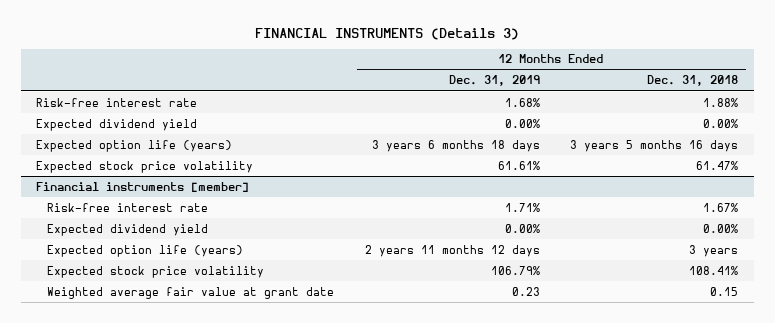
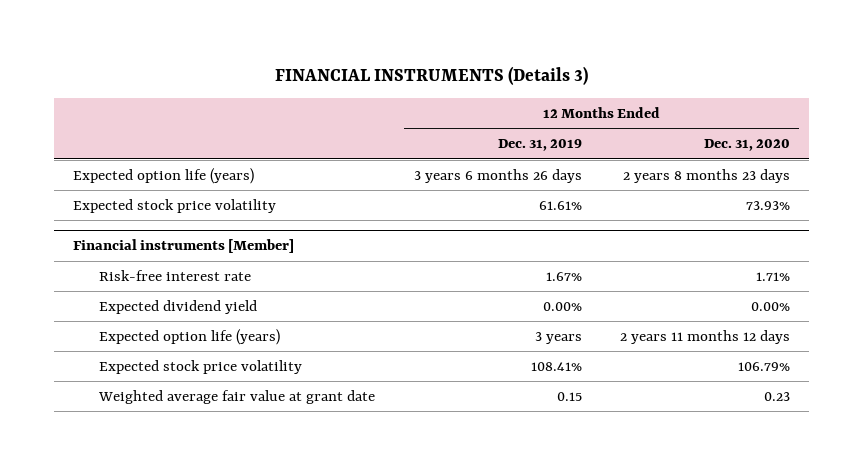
- | 12 Months Ended Dec. 31, 2019 | 12 Months Ended Dec. 31, 2018
+ | 12 Months Ended Dec. 31, 2019 | 12 Months Ended Dec. 31, 2020
- Risk-free interest rate | 1.68% | 1.88%
- Expected dividend yield | 0.00% | 0.00%
- Expected option life (years) | 3 years 6 months 18 days | 3 years 5 months 16 days
+ Expected option life (years) | 3 years 6 months 26 days | 2 years 8 months 23 days
- Financial instruments [member]
- Risk-free interest rate | 1.71% | 1.67%
+ Financial instruments [Member]
+ Risk-free interest rate | 1.67% | 1.71%
- Expected option life (years) | 2 years 11 months 12 days | 3 years
- Expected stock price volatility | 106.79% | 108.41%
- Weighted average fair value at grant date | 0.23 | 0.15
+ Expected option life (years) | 3 years | 2 years 11 months 12 days
+ Expected stock price volatility | 108.41% | 106.79%
+ Weighted average fair value at grant date | 0.15 | 0.23

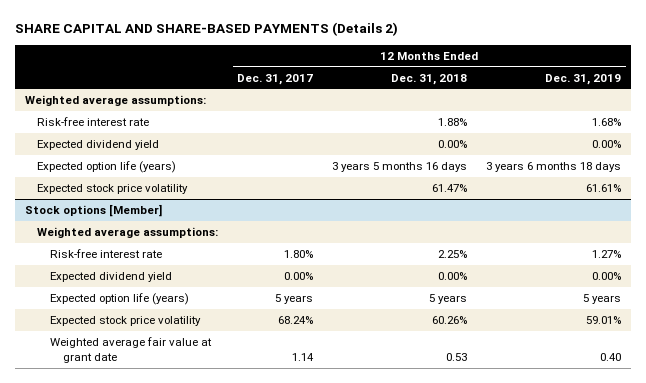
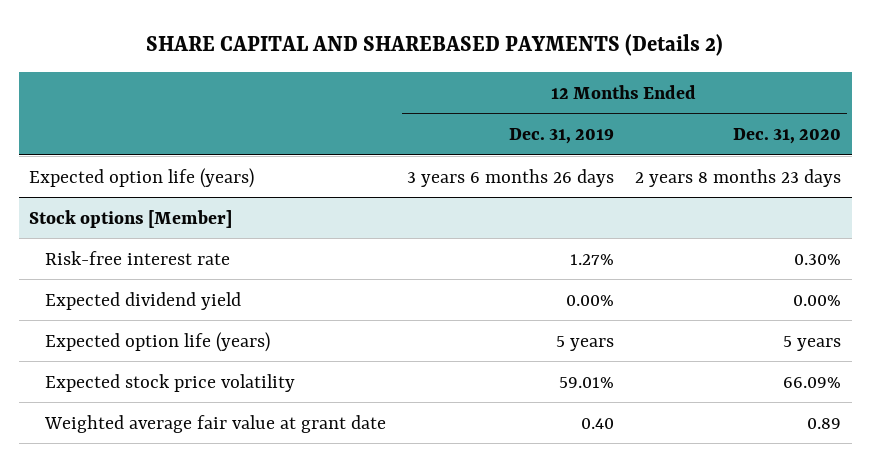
- SHARE CAPITAL AND SHARE-BASED PAYMENTS (Details 2)
+ SHARE CAPITAL AND SHAREBASED PAYMENTS (Details 2)
- | 12 Months Ended Dec. 31, 2017 | 12 Months Ended Dec. 31, 2018 | 12 Months Ended Dec. 31, 2019
+ | 12 Months Ended Dec. 31, 2019 | 12 Months Ended Dec. 31, 2020
- Weighted average assumptions:
- Risk-free interest rate | | 1.88% | 1.68%
- Expected dividend yield | | 0.00% | 0.00%
- Expected option life (years) | | 3 years 5 months 16 days | 3 years 6 months 18 days
- Expected stock price volatility | | 61.47% | 61.61%
+ Expected option life (years) | 3 years 6 months 26 days | 2 years 8 months 23 days
@ Stock options [Member]
- Weighted average assumptions:

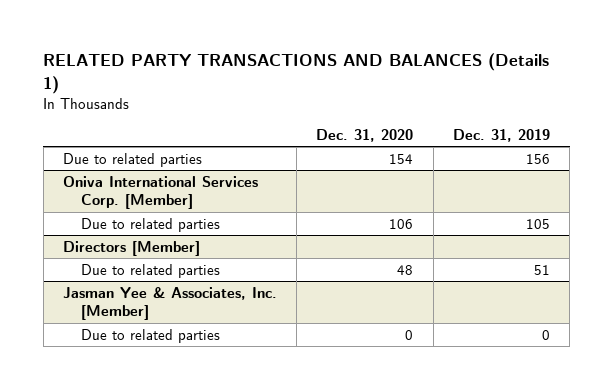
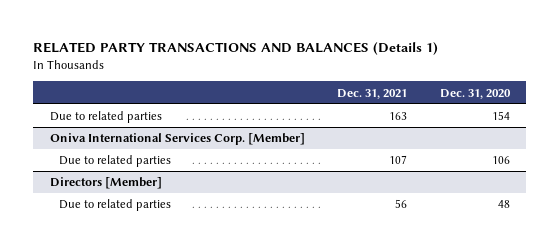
- | Dec. 31, 2020 | Dec. 31, 2019
+ | Dec. 31, 2021 | Dec. 31, 2020
- Jasman Yee & Associates, Inc. [Member]
- Due to related parties | 0 | 0

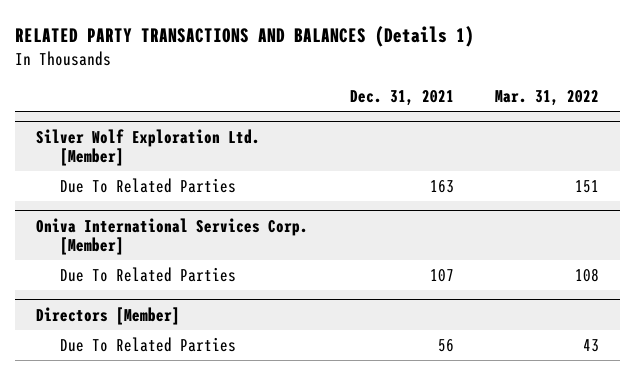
- | Dec. 31, 2021 | Dec. 31, 2020
+ | Dec. 31, 2021 | Mar. 31, 2022
- Due to related parties | 163 | 154
+ Silver Wolf Exploration Ltd. [Member]
+ Due To Related Parties | 163 | 151
@ Oniva International Services Corp. [Member]
- Due to related parties | 107 | 106
+ Due To Related Parties | 107 | 108
@ Directors [Member]
- Due to related parties | 56 | 48
+ Due To Related Parties | 56 | 43

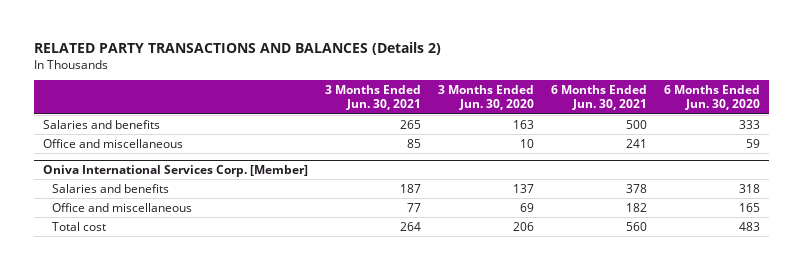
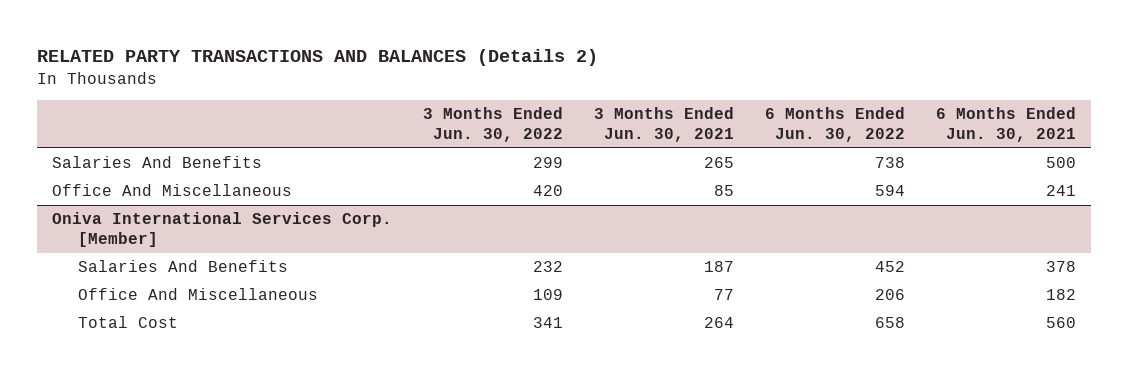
- | 3 Months Ended Jun. 30, 2021 | 3 Months Ended Jun. 30, 2020 | 6 Months Ended Jun. 30, 2021 | 6 Months Ended Jun. 30, 2020
+ | 3 Months Ended Jun. 30, 2022 | 3 Months Ended Jun. 30, 2021 | 6 Months Ended Jun. 30, 2022 | 6 Months Ended Jun. 30, 2021
- Salaries and benefits | 265 | 163 | 500 | 333
- Office and miscellaneous | 85 | 10 | 241 | 59
+ Salaries And Benefits | 299 | 265 | 738 | 500
+ Office And Miscellaneous | 420 | 85 | 594 | 241
@ Oniva International Services Corp. [Member]
- Salaries and benefits | 187 | 137 | 378 | 318
- Office and miscellaneous | 77 | 69 | 182 | 165
- Total cost | 264 | 206 | 560 | 483
+ Salaries And Benefits | 232 | 187 | 452 | 378
+ Office And Miscellaneous | 109 | 77 | 206 | 182
+ Total Cost | 341 | 264 | 658 | 560

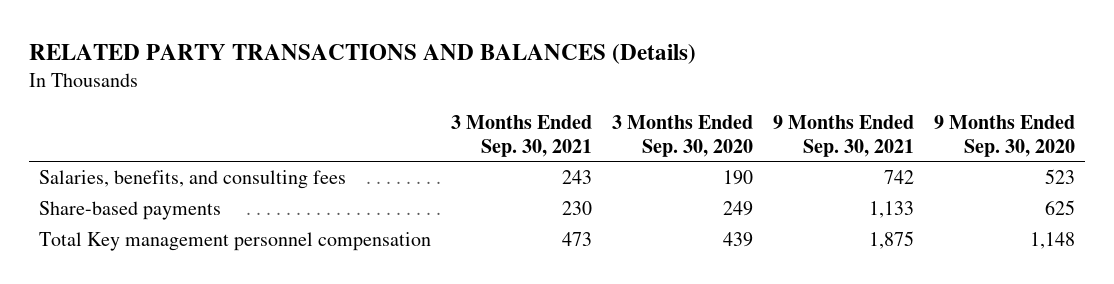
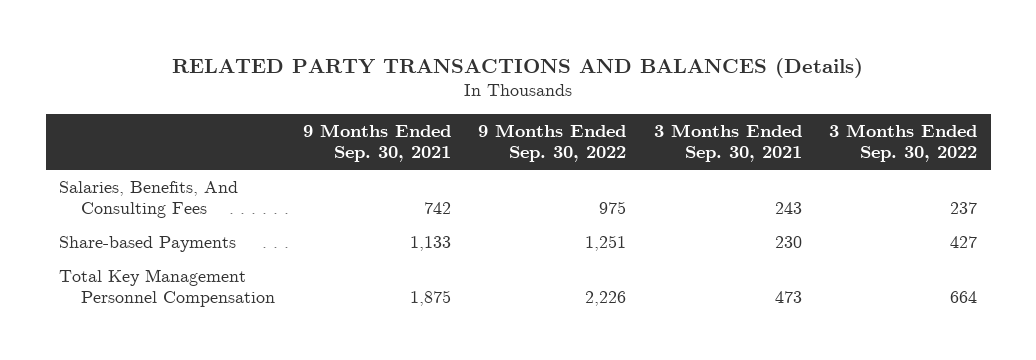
- | 3 Months Ended Sep. 30, 2021 | 3 Months Ended Sep. 30, 2020 | 9 Months Ended Sep. 30, 2021 | 9 Months Ended Sep. 30, 2020
+ | 9 Months Ended Sep. 30, 2021 | 9 Months Ended Sep. 30, 2022 | 3 Months Ended Sep. 30, 2021 | 3 Months Ended Sep. 30, 2022
- Salaries, benefits, and consulting fees | 243 | 190 | 742 | 523
- Share-based payments | 230 | 249 | 1,133 | 625
- Total Key management personnel compensation | 473 | 439 | 1,875 | 1,148
+ Salaries, Benefits, And Consulting Fees | 742 | 975 | 243 | 237
+ Share-based Payments | 1,133 | 1,251 | 230 | 427
+ Total Key Management Personnel Compensation | 1,875 | 2,226 | 473 | 664

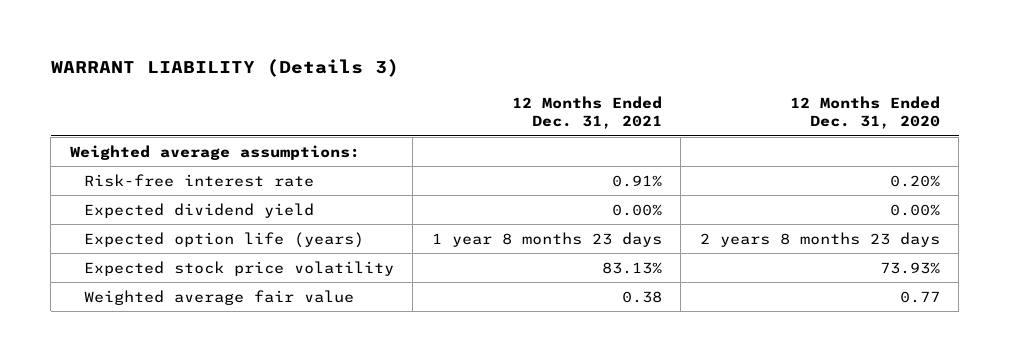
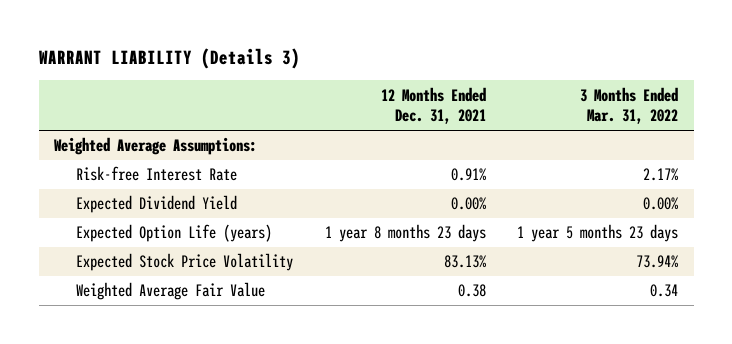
- | 12 Months Ended Dec. 31, 2021 | 12 Months Ended Dec. 31, 2020
+ | 12 Months Ended Dec. 31, 2021 | 3 Months Ended Mar. 31, 2022
- Weighted average assumptions:
- Risk-free interest rate | 0.91% | 0.20%
- Expected dividend yield | 0.00% | 0.00%
- Expected option life (years) | 1 year 8 months 23 days | 2 years 8 months 23 days
- Expected stock price volatility | 83.13% | 73.93%
- Weighted average fair value | 0.38 | 0.77
+ Weighted Average Assumptions:
+ Risk-free Interest Rate | 0.91% | 2.17%
+ Expected Dividend Yield | 0.00% | 0.00%
+ Expected Option Life (years) | 1 year 8 months 23 days | 1 year 5 months 23 days
+ Expected Stock Price Volatility | 83.13% | 73.94%
+ Weighted Average Fair Value | 0.38 | 0.34

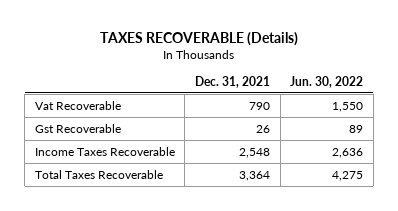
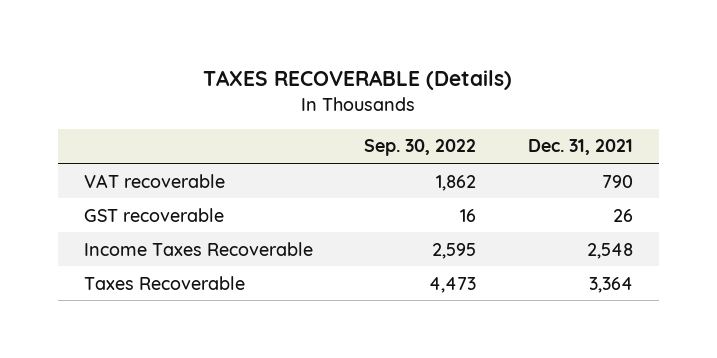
- | Dec. 31, 2021 | Jun. 30, 2022
+ | Sep. 30, 2022 | Dec. 31, 2021
- Vat Recoverable | 790 | 1,550
- Gst Recoverable | 26 | 89
+ VAT recoverable | 1,862 | 790
+ GST recoverable | 16 | 26
- Total Taxes Recoverable | 3,364 | 4,275
+ Taxes Recoverable | 4,473 | 3,364

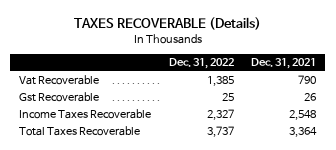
- | Sep. 30, 2022 | Dec. 31, 2021
+ | Dec. 31, 2022 | Dec. 31, 2021
- VAT recoverable | 1,862 | 790
- GST recoverable | 16 | 26
+ Vat Recoverable | 1,385 | 790
+ Gst Recoverable | 25 | 26
- Taxes Recoverable | 4,473 | 3,364
+ Total Taxes Recoverable | 3,737 | 3,364

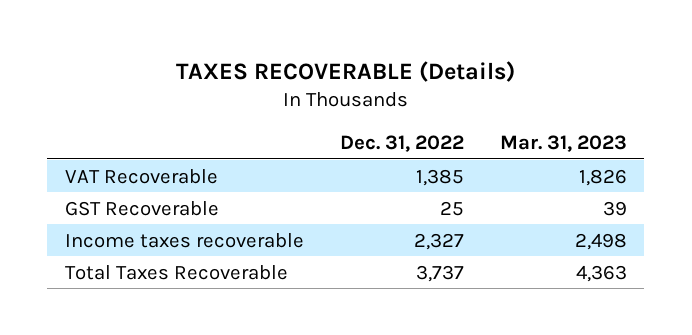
- | Dec. 31, 2022 | Dec. 31, 2021
+ | Dec. 31, 2022 | Mar. 31, 2023
- Vat Recoverable | 1,385 | 790
- Gst Recoverable | 25 | 26
- Income Taxes Recoverable | 2,327 | 2,548
+ VAT Recoverable | 1,385 | 1,826
+ GST Recoverable | 25 | 39
+ Income taxes recoverable | 2,327 | 2,498

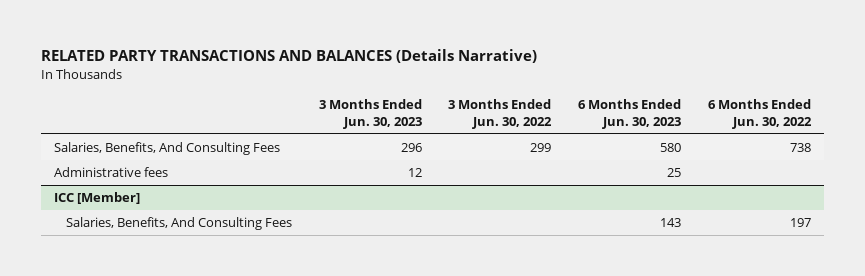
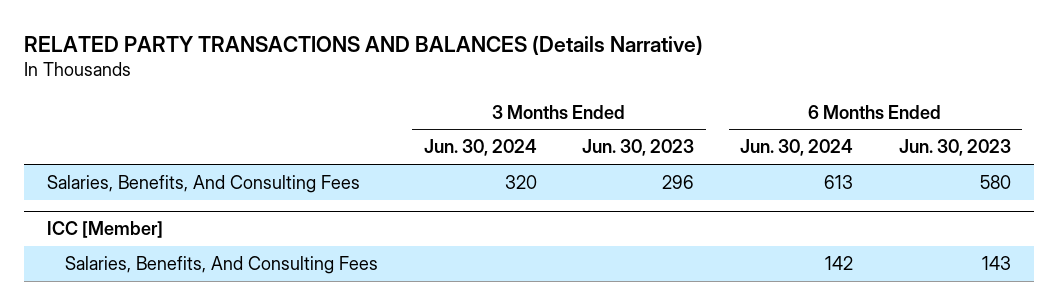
- | 3 Months Ended Jun. 30, 2023 | 3 Months Ended Jun. 30, 2022 | 6 Months Ended Jun. 30, 2023 | 6 Months Ended Jun. 30, 2022
+ | 3 Months Ended Jun. 30, 2024 | 3 Months Ended Jun. 30, 2023 | 6 Months Ended Jun. 30, 2024 | 6 Months Ended Jun. 30, 2023
- Administrative fees | 12 | | 25 |

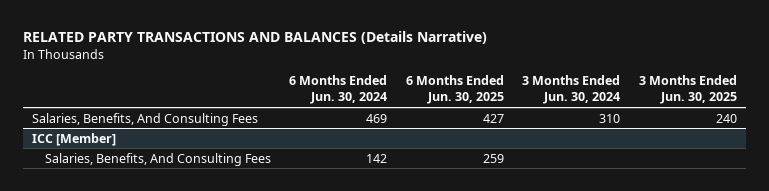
- | 3 Months Ended Jun. 30, 2024 | 3 Months Ended Jun. 30, 2023 | 6 Months Ended Jun. 30, 2024 | 6 Months Ended Jun. 30, 2023
+ | 6 Months Ended Jun. 30, 2024 | 6 Months Ended Jun. 30, 2025 | 3 Months Ended Jun. 30, 2024 | 3 Months Ended Jun. 30, 2025
- Salaries, Benefits, And Consulting Fees | 320 | 296 | 613 | 580
+ Salaries, Benefits, And Consulting Fees | 469 | 427 | 310 | 240

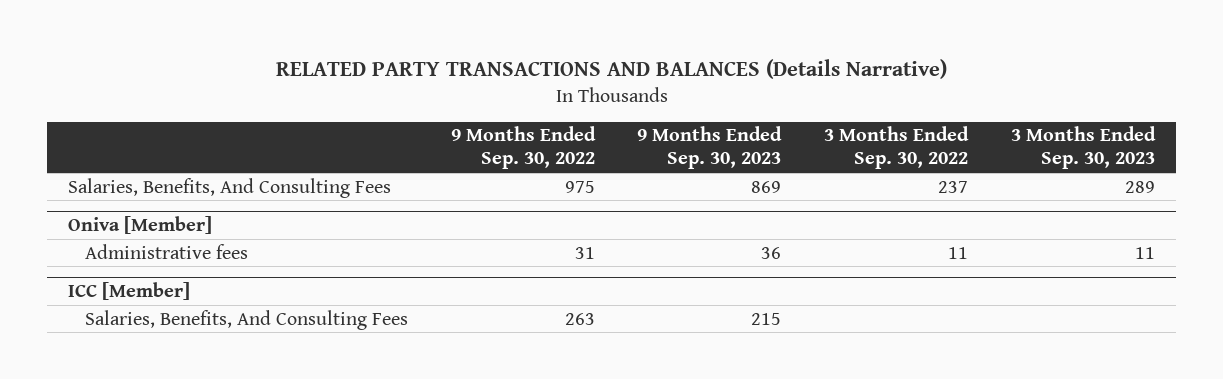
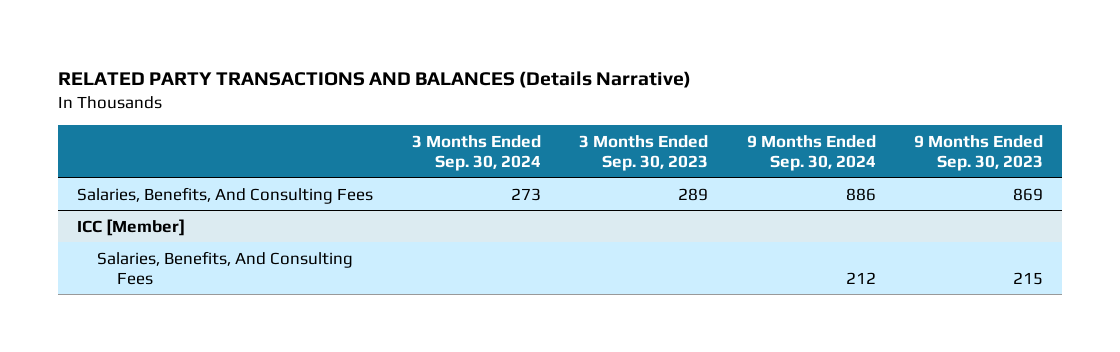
- | 9 Months Ended Sep. 30, 2022 | 9 Months Ended Sep. 30, 2023 | 3 Months Ended Sep. 30, 2022 | 3 Months Ended Sep. 30, 2023
+ | 3 Months Ended Sep. 30, 2024 | 3 Months Ended Sep. 30, 2023 | 9 Months Ended Sep. 30, 2024 | 9 Months Ended Sep. 30, 2023
- Oniva [Member]
- Administrative fees | 31 | 36 | 11 | 11

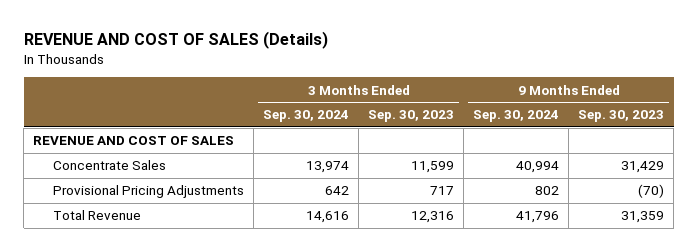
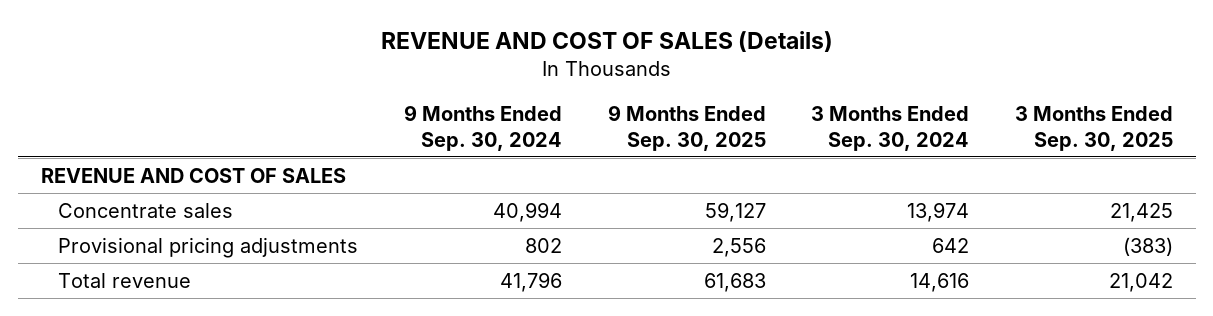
- | 3 Months Ended Sep. 30, 2024 | 3 Months Ended Sep. 30, 2023 | 9 Months Ended Sep. 30, 2024 | 9 Months Ended Sep. 30, 2023
+ | 9 Months Ended Sep. 30, 2024 | 9 Months Ended Sep. 30, 2025 | 3 Months Ended Sep. 30, 2024 | 3 Months Ended Sep. 30, 2025
- Concentrate Sales | 13,974 | 11,599 | 40,994 | 31,429
- Provisional Pricing Adjustments | 642 | 717 | 802 | (70)
- Total Revenue | 14,616 | 12,316 | 41,796 | 31,359
+ Concentrate sales | 40,994 | 59,127 | 13,974 | 21,425
+ Provisional pricing adjustments | 802 | 2,556 | 642 | (383)
+ Total revenue | 41,796 | 61,683 | 14,616 | 21,042

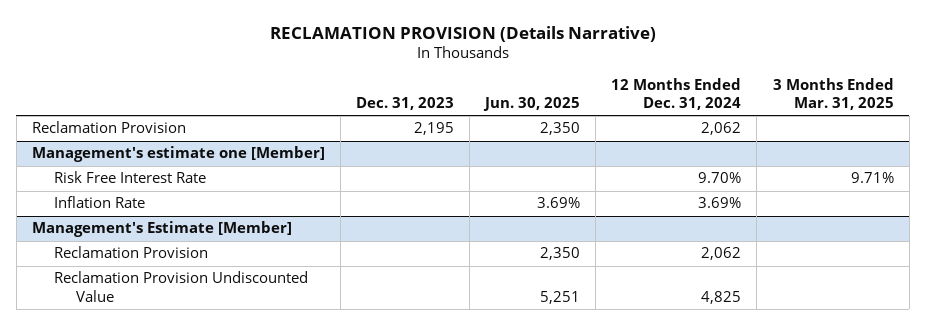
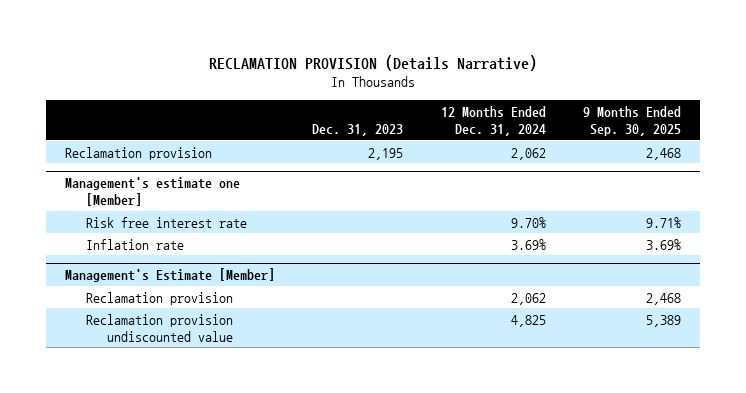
- | Dec. 31, 2023 | Jun. 30, 2025 | 12 Months Ended Dec. 31, 2024 | 3 Months Ended Mar. 31, 2025
+ | Dec. 31, 2023 | 12 Months Ended Dec. 31, 2024 | 9 Months Ended Sep. 30, 2025
- Reclamation Provision | 2,195 | 2,350 | 2,062 |
+ Reclamation provision | 2,195 | 2,062 | 2,468
@ Management's estimate one [Member]
- Risk Free Interest Rate | | | 9.70% | 9.71%
- Inflation Rate | | 3.69% | 3.69% |
+ Risk free interest rate | | 9.70% | 9.71%
+ Inflation rate | | 3.69% | 3.69%
@ Management's Estimate [Member]
- Reclamation Provision | | 2,350 | 2,062 |
- Reclamation Provision Undiscounted Value | | 5,251 | 4,825 |
+ Reclamation provision | | 2,062 | 2,468
+ Reclamation provision undiscounted value | | 4,825 | 5,389

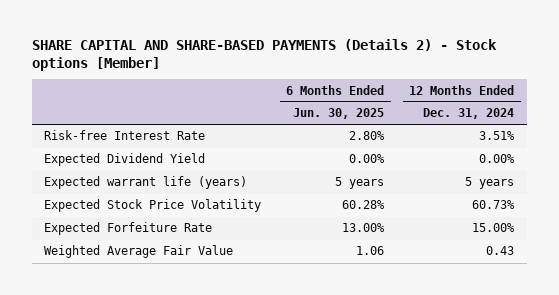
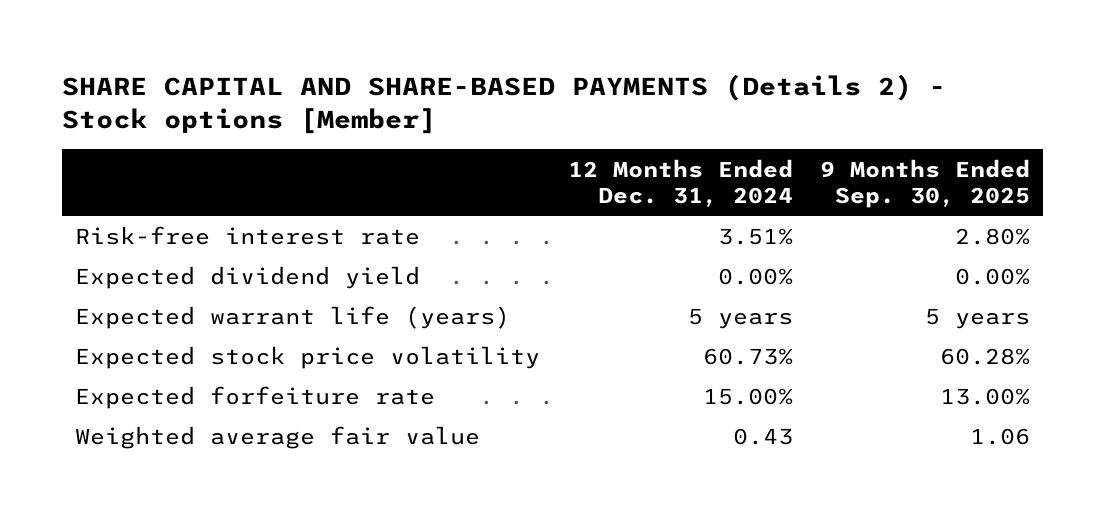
- | 6 Months Ended Jun. 30, 2025 | 12 Months Ended Dec. 31, 2024
+ | 12 Months Ended Dec. 31, 2024 | 9 Months Ended Sep. 30, 2025
- Risk-free Interest Rate | 2.80% | 3.51%
- Expected Dividend Yield | 0.00% | 0.00%
+ Risk-free interest rate | 3.51% | 2.80%
+ Expected dividend yield | 0.00% | 0.00%
- Expected Stock Price Volatility | 60.28% | 60.73%
- Expected Forfeiture Rate | 13.00% | 15.00%
- Weighted Average Fair Value | 1.06 | 0.43
+ Expected stock price volatility | 60.73% | 60.28%
+ Expected forfeiture rate | 15.00% | 13.00%
+ Weighted average fair value | 0.43 | 1.06

